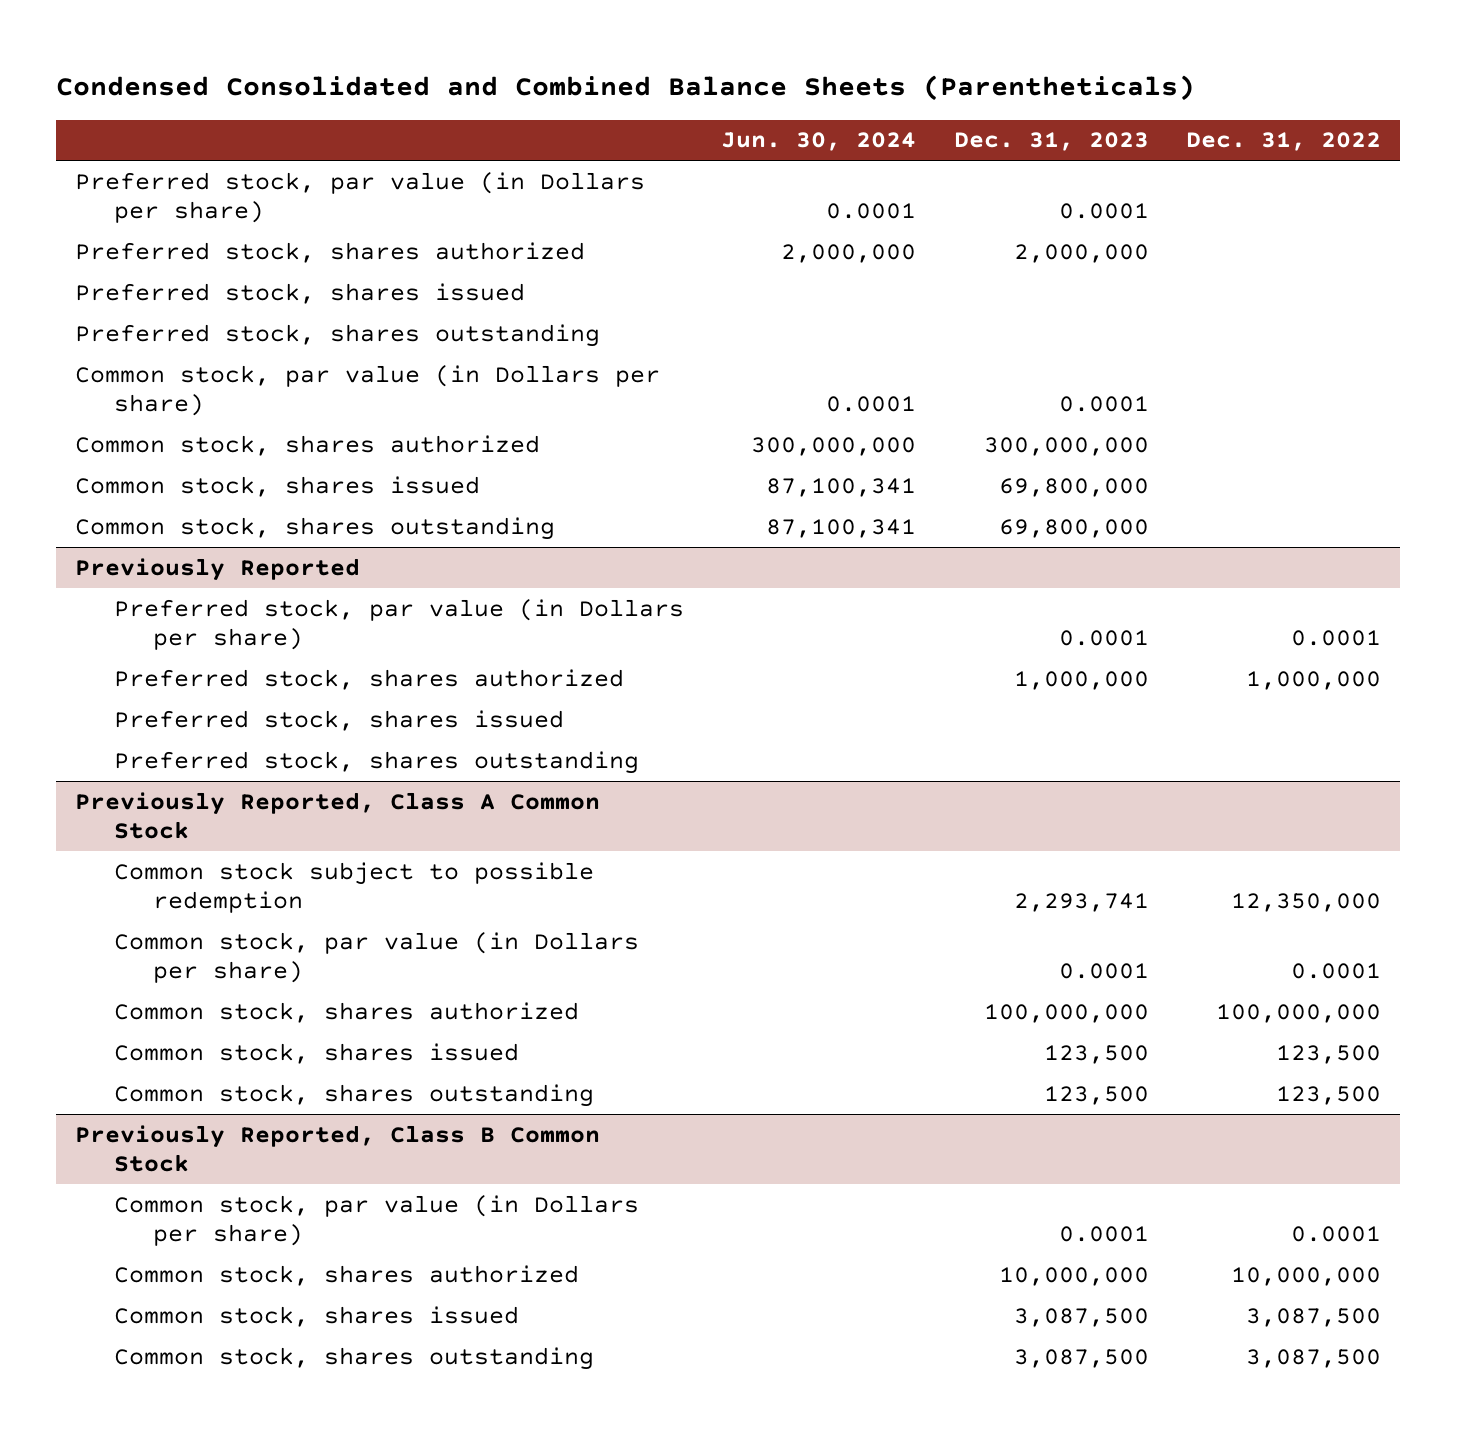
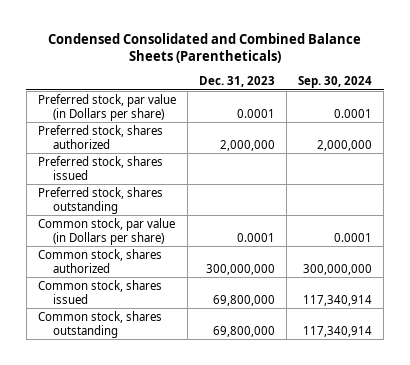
- | Jun. 30, 2024 | Dec. 31, 2023 | Dec. 31, 2022
+ | Dec. 31, 2023 | Sep. 30, 2024
- Previously Reported
- Preferred stock, par value (in Dollars per share) | | 0.0001 | 0.0001
- Preferred stock, shares authorized | | 1,000,000 | 1,000,000
- Preferred stock, shares issued
- Preferred stock, shares outstanding
- Previously Reported, Class A Common Stock
- Common stock subject to possible redemption | | 2,293,741 | 12,350,000
- Common stock, par value (in Dollars per share) | | 0.0001 | 0.0001
- Common stock, shares authorized | | 100,000,000 | 100,000,000
- Common stock, shares issued | | 123,500 | 123,500
- Common stock, shares outstanding | | 123,500 | 123,500
- Previously Reported, Class B Common Stock
- Common stock, par value (in Dollars per share) | | 0.0001 | 0.0001
- Common stock, shares authorized | | 10,000,000 | 10,000,000
- Common stock, shares issued | | 3,087,500 | 3,087,500
- Common stock, shares outstanding | | 3,087,500 | 3,087,500

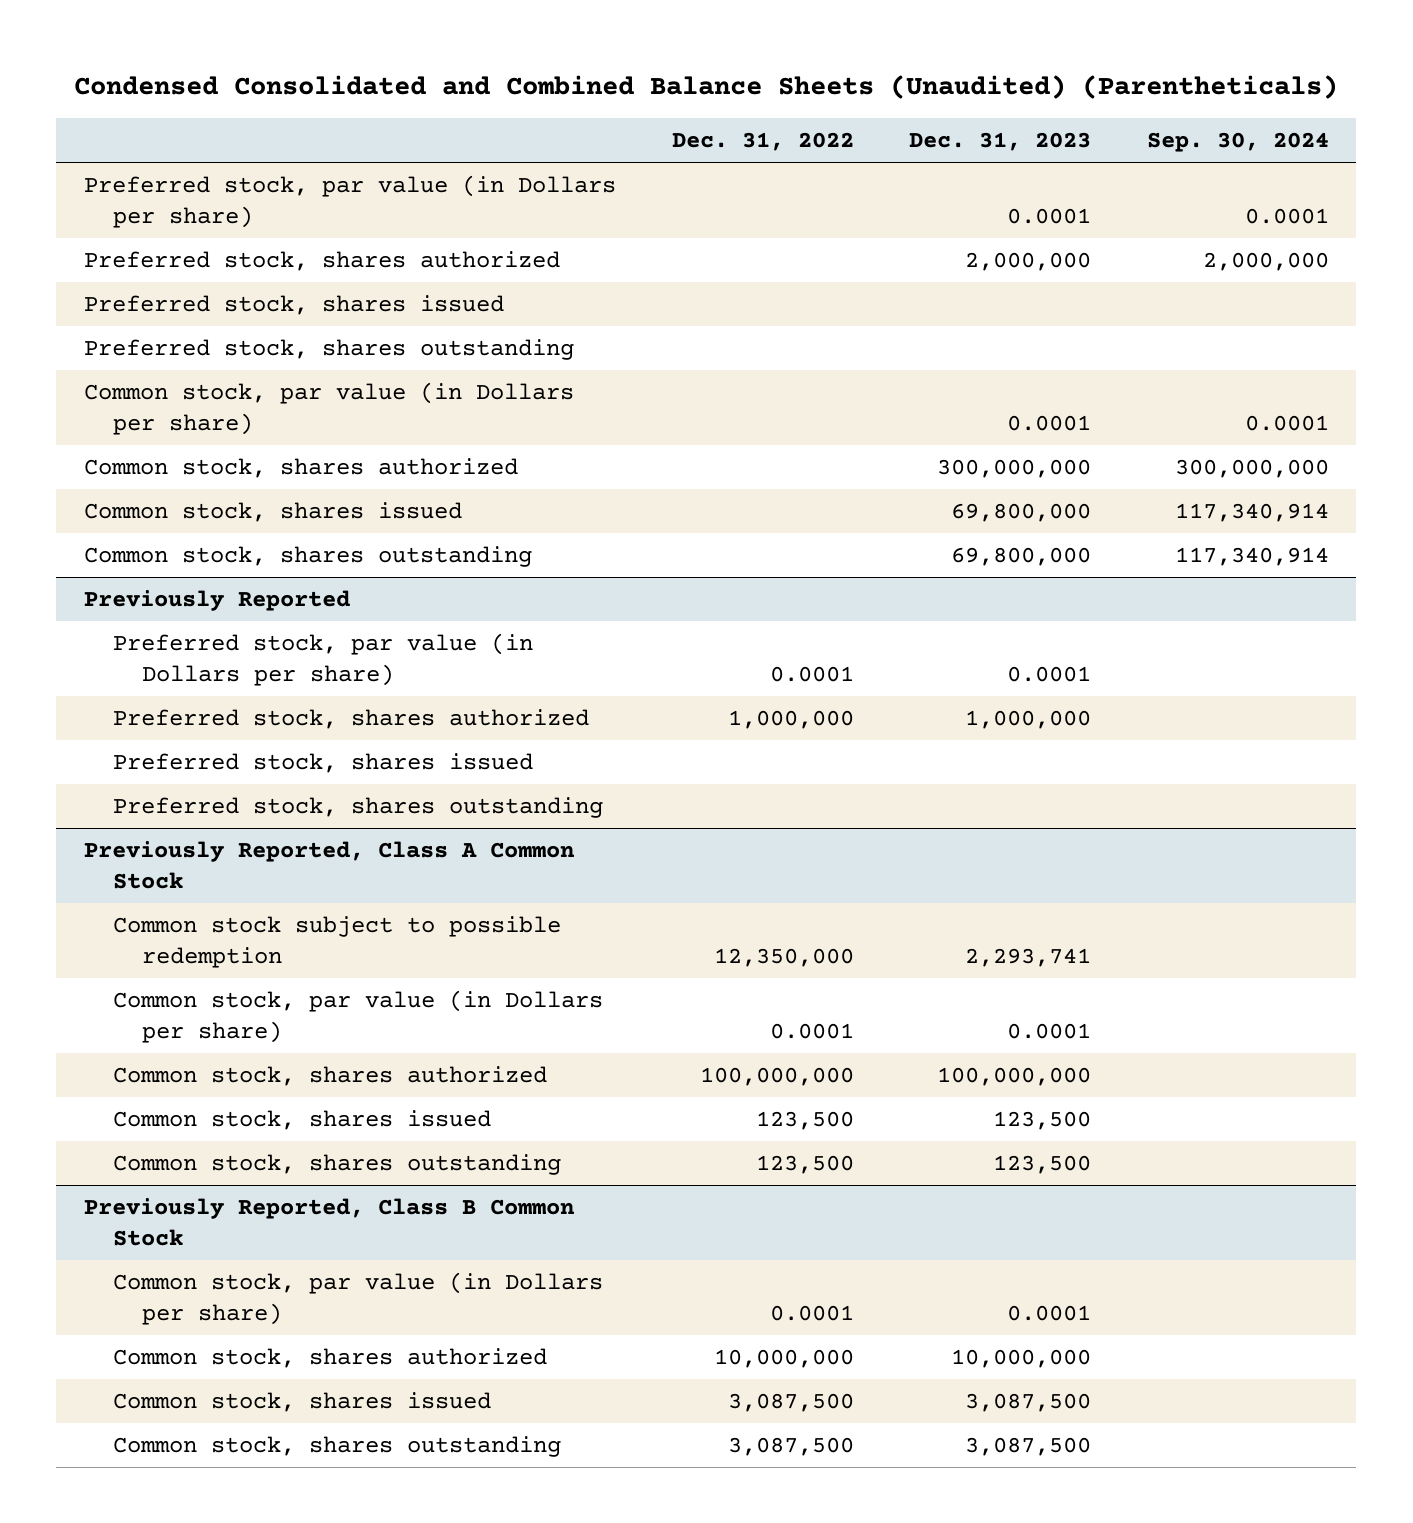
- Condensed Consolidated and Combined Balance Sheets (Parentheticals)
+ Condensed Consolidated and Combined Balance Sheets (Unaudited) (Parentheticals)
- | Dec. 31, 2023 | Sep. 30, 2024
+ | Dec. 31, 2022 | Dec. 31, 2023 | Sep. 30, 2024
+ Previously Reported
+ Preferred stock, par value (in Dollars per share) | 0.0001 | 0.0001 |
+ Preferred stock, shares authorized | 1,000,000 | 1,000,000 |
+ Preferred stock, shares issued
+ Preferred stock, shares outstanding
+ Previously Reported, Class A Common Stock
+ Common stock subject to possible redemption | 12,350,000 | 2,293,741 |
+ Common stock, par value (in Dollars per share) | 0.0001 | 0.0001 |
+ Common stock, shares authorized | 100,000,000 | 100,000,000 |
+ Common stock, shares issued | 123,500 | 123,500 |
+ Common stock, shares outstanding | 123,500 | 123,500 |
+ Previously Reported, Class B Common Stock
+ Common stock, par value (in Dollars per share) | 0.0001 | 0.0001 |
+ Common stock, shares authorized | 10,000,000 | 10,000,000 |
+ Common stock, shares issued | 3,087,500 | 3,087,500 |
+ Common stock, shares outstanding | 3,087,500 | 3,087,500 |

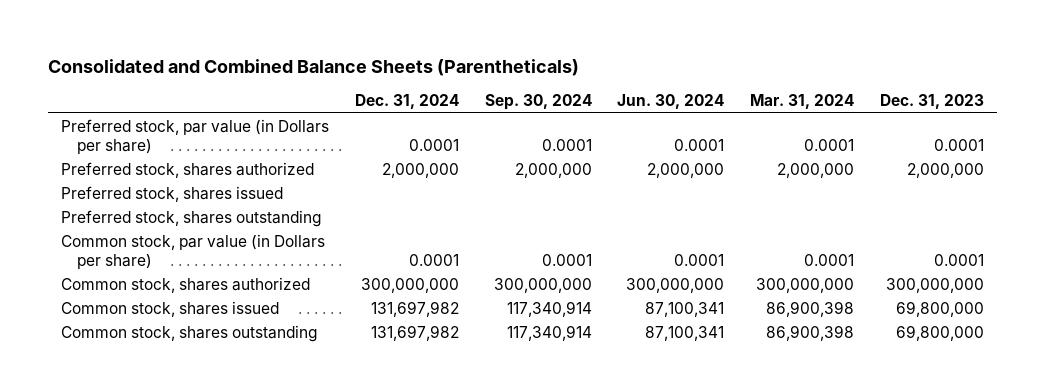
- Condensed Consolidated and Combined Balance Sheets (Unaudited) (Parentheticals)
+ Consolidated and Combined Balance Sheets (Parentheticals)
- | Dec. 31, 2022 | Dec. 31, 2023 | Sep. 30, 2024
+ | Dec. 31, 2024 | Sep. 30, 2024 | Jun. 30, 2024 | Mar. 31, 2024 | Dec. 31, 2023
- Previously Reported
- Preferred stock, par value (in Dollars per share) | 0.0001 | 0.0001 |
- Preferred stock, shares authorized | 1,000,000 | 1,000,000 |
- Preferred stock, shares issued
- Preferred stock, shares outstanding
- Previously Reported, Class A Common Stock
- Common stock subject to possible redemption | 12,350,000 | 2,293,741 |
- Common stock, par value (in Dollars per share) | 0.0001 | 0.0001 |
- Common stock, shares authorized | 100,000,000 | 100,000,000 |
- Common stock, shares issued | 123,500 | 123,500 |
- Common stock, shares outstanding | 123,500 | 123,500 |
- Previously Reported, Class B Common Stock
- Common stock, par value (in Dollars per share) | 0.0001 | 0.0001 |
- Common stock, shares authorized | 10,000,000 | 10,000,000 |
- Common stock, shares issued | 3,087,500 | 3,087,500 |
- Common stock, shares outstanding | 3,087,500 | 3,087,500 |

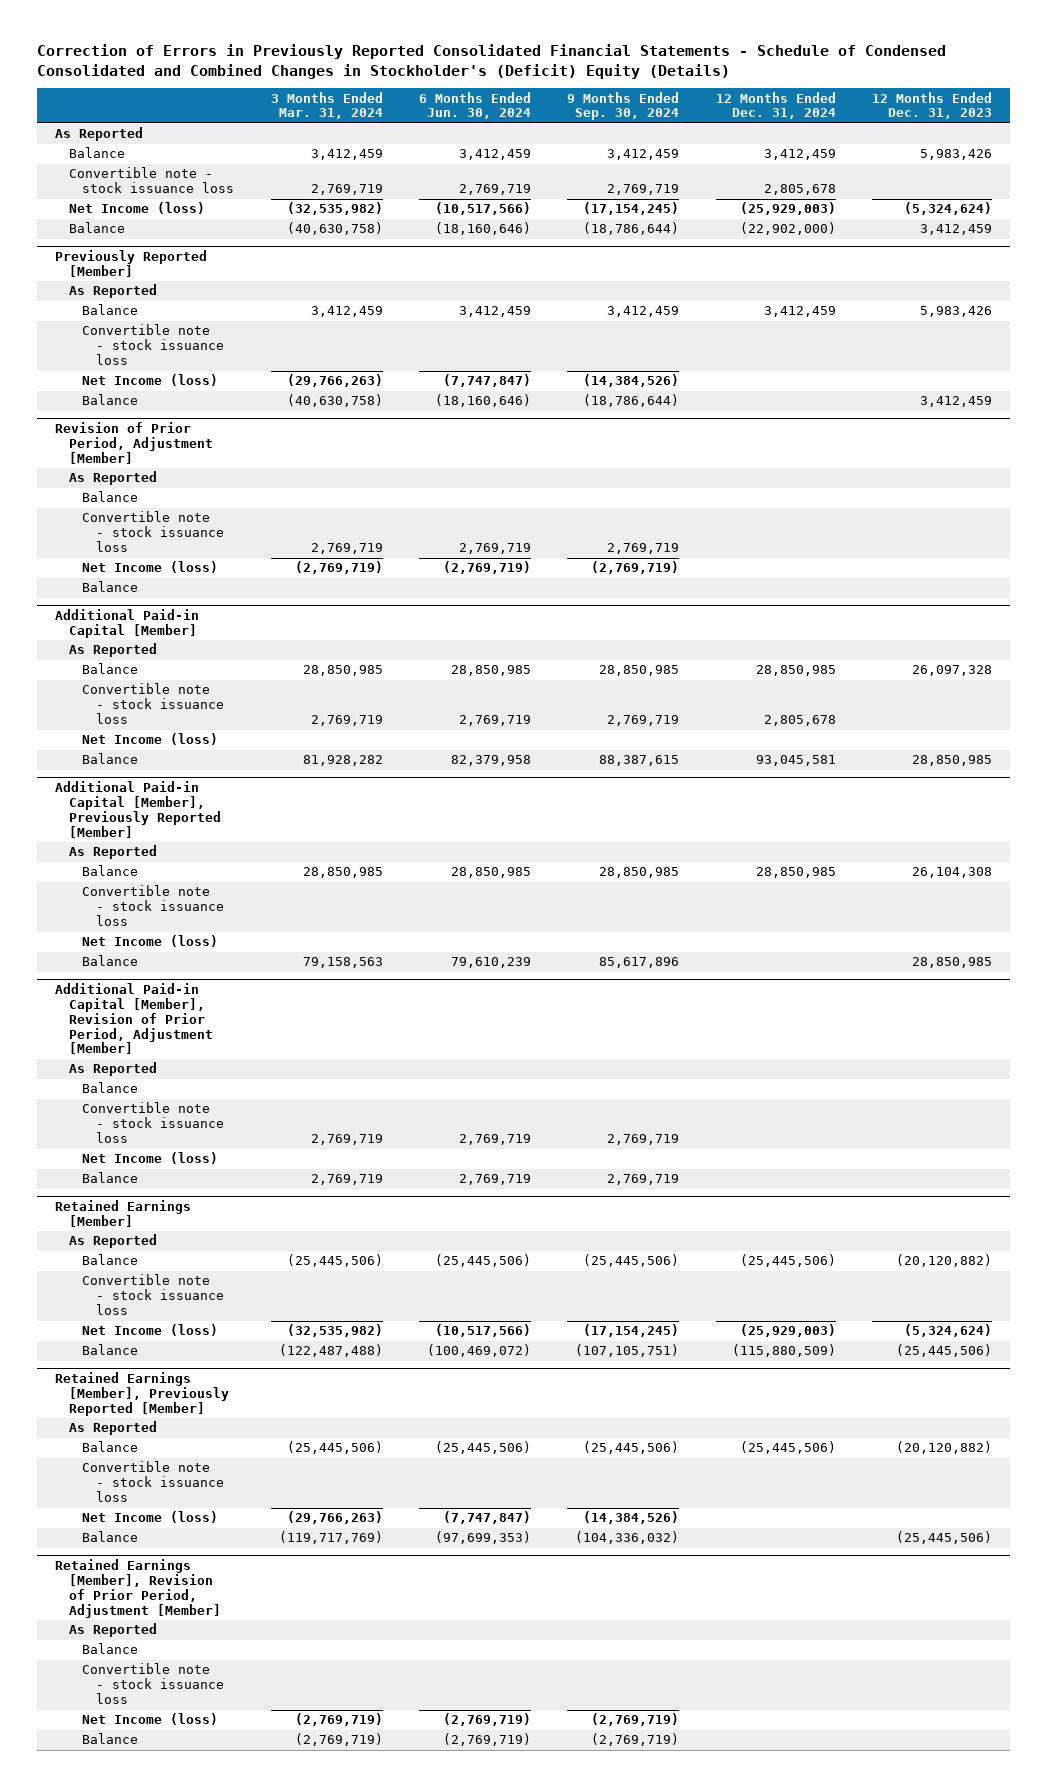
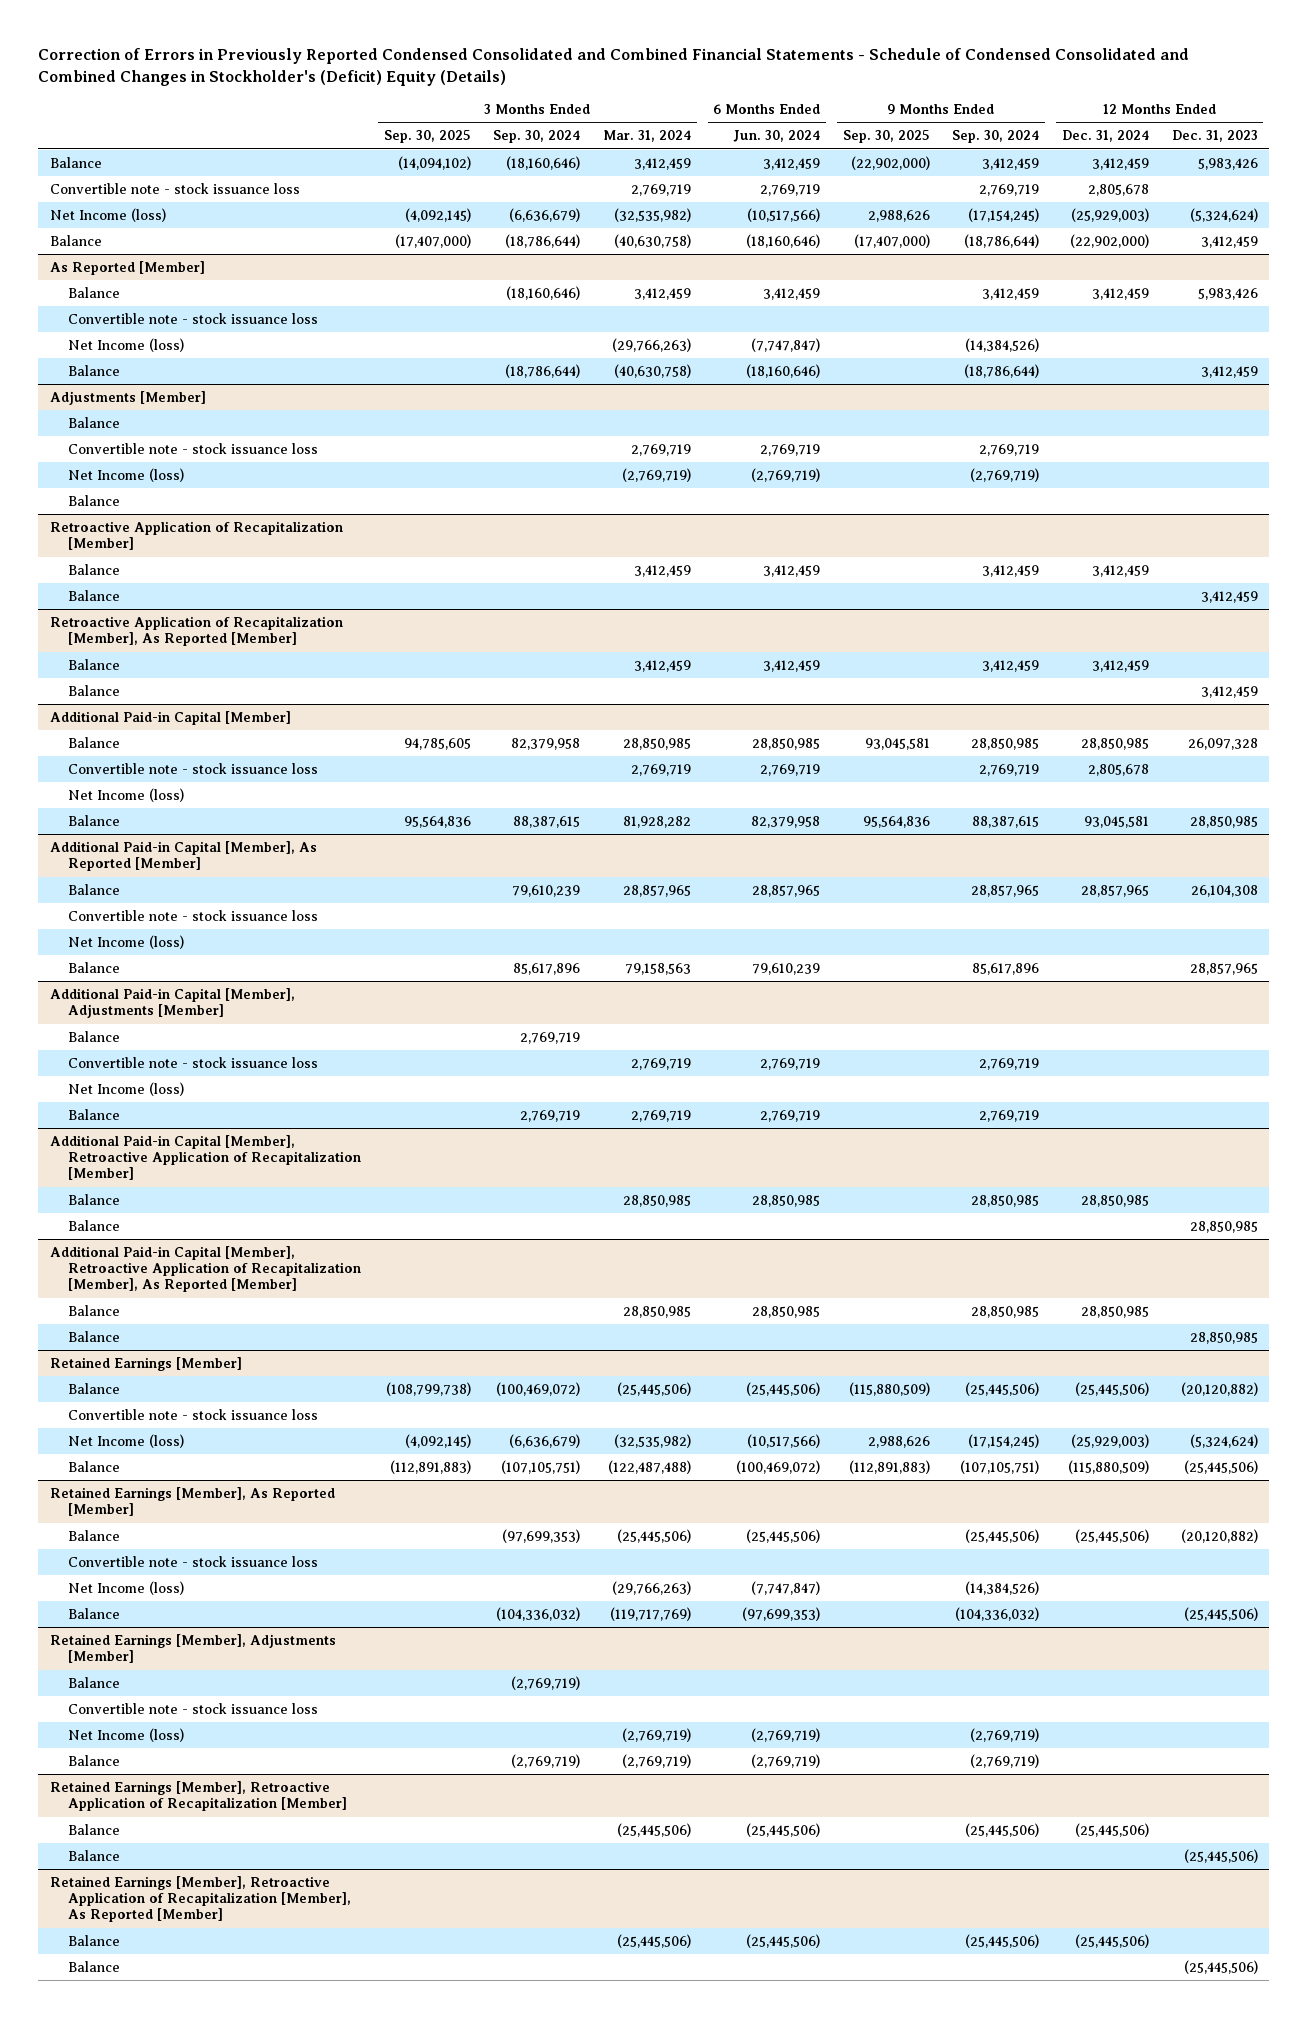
- Correction of Errors in Previously Reported Consolidated Financial Statements - Schedule of Condensed Consolidated and Combined Changes in Stockholder's (Deficit) Equity (Details)
+ Correction of Errors in Previously Reported Condensed Consolidated and Combined Financial Statements - Schedule of Condensed Consolidated and Combined Changes in Stockholder's (Deficit) Equity (Details)
- | 3 Months Ended Mar. 31, 2024 | 6 Months Ended Jun. 30, 2024 | 9 Months Ended Sep. 30, 2024 | 12 Months Ended Dec. 31, 2024 | 12 Months Ended Dec. 31, 2023
+ | 3 Months Ended Sep. 30, 2025 | 3 Months Ended Sep. 30, 2024 | 3 Months Ended Mar. 31, 2024 | 6 Months Ended Jun. 30, 2024 | 9 Months Ended Sep. 30, 2025 | 9 Months Ended Sep. 30, 2024 | 12 Months Ended Dec. 31, 2024 | 12 Months Ended Dec. 31, 2023
- As Reported
- Previously Reported [Member]
- As Reported
+ As Reported [Member]
- Revision of Prior Period, Adjustment [Member]
- As Reported
+ Adjustments [Member]
+ Retroactive Application of Recapitalization [Member]
+ Balance | | | 3,412,459 | 3,412,459 | | 3,412,459 | 3,412,459 |
+ Balance | | | | | | | | 3,412,459
+ Retroactive Application of Recapitalization [Member], As Reported [Member]
+ Balance | | | 3,412,459 | 3,412,459 | | 3,412,459 | 3,412,459 |
+ Balance | | | | | | | | 3,412,459
@ Additional Paid-in Capital [Member]
- As Reported
- Additional Paid-in Capital [Member], Previously Reported [Member]
- As Reported
- Balance | 28,850,985 | 28,850,985 | 28,850,985 | 28,850,985 | 26,104,308
+ Additional Paid-in Capital [Member], As Reported [Member]
+ Balance | | 79,610,239 | 28,857,965 | 28,857,965 | | 28,857,965 | 28,857,965 | 26,104,308
- Balance | 79,158,563 | 79,610,239 | 85,617,896 | | 28,850,985
- Additional Paid-in Capital [Member], Revision of Prior Period, Adjustment [Member]
- As Reported
+ Balance | | 85,617,896 | 79,158,563 | 79,610,239 | | 85,617,896 | | 28,857,965
+ Additional Paid-in Capital [Member], Adjustments [Member]
+ Additional Paid-in Capital [Member], Retroactive Application of Recapitalization [Member]
+ Balance | | | 28,850,985 | 28,850,985 | | 28,850,985 | 28,850,985 |
+ Balance | | | | | | | | 28,850,985
+ Additional Paid-in Capital [Member], Retroactive Application of Recapitalization [Member], As Reported [Member]
+ Balance | | | 28,850,985 | 28,850,985 | | 28,850,985 | 28,850,985 |
+ Balance | | | | | | | | 28,850,985
@ Retained Earnings [Member]
- As Reported
- Retained Earnings [Member], Previously Reported [Member]
- As Reported
+ Retained Earnings [Member], As Reported [Member]
- Retained Earnings [Member], Revision of Prior Period, Adjustment [Member]
- As Reported
+ Retained Earnings [Member], Adjustments [Member]
+ Retained Earnings [Member], Retroactive Application of Recapitalization [Member]
+ Balance | | | (25,445,506) | (25,445,506) | | (25,445,506) | (25,445,506) |
+ Balance | | | | | | | | (25,445,506)
+ Retained Earnings [Member], Retroactive Application of Recapitalization [Member], As Reported [Member]
+ Balance | | | (25,445,506) | (25,445,506) | | (25,445,506) | (25,445,506) |
+ Balance | | | | | | | | (25,445,506)

